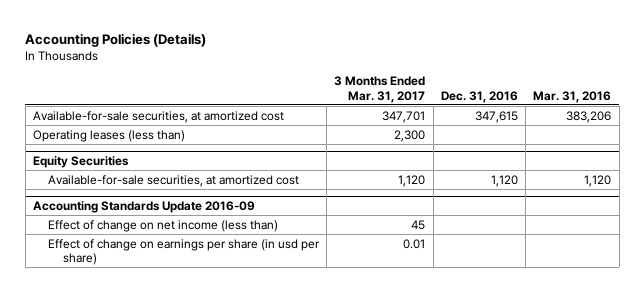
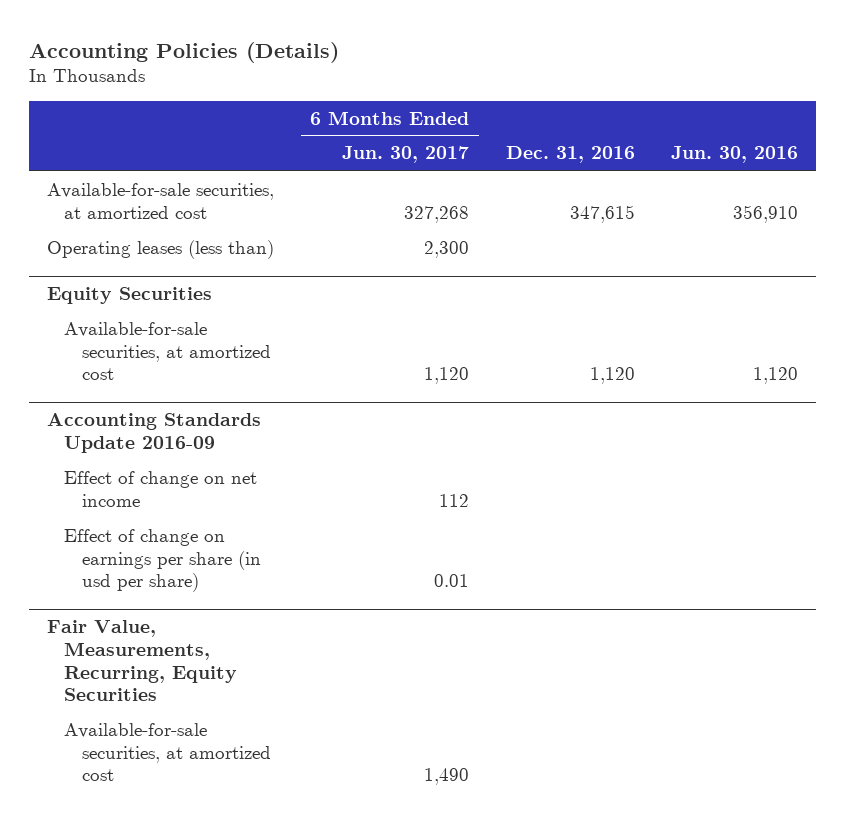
- | 3 Months Ended Mar. 31, 2017 | Dec. 31, 2016 | Mar. 31, 2016
+ | 6 Months Ended Jun. 30, 2017 | Dec. 31, 2016 | Jun. 30, 2016
@ Accounting Standards Update 2016-09
- Effect of change on net income (less than) | 45 | |
+ Effect of change on net income | 112 | |
+ Fair Value, Measurements, Recurring, Equity Securities
+ Available-for-sale securities, at amortized cost | 1,490 | |

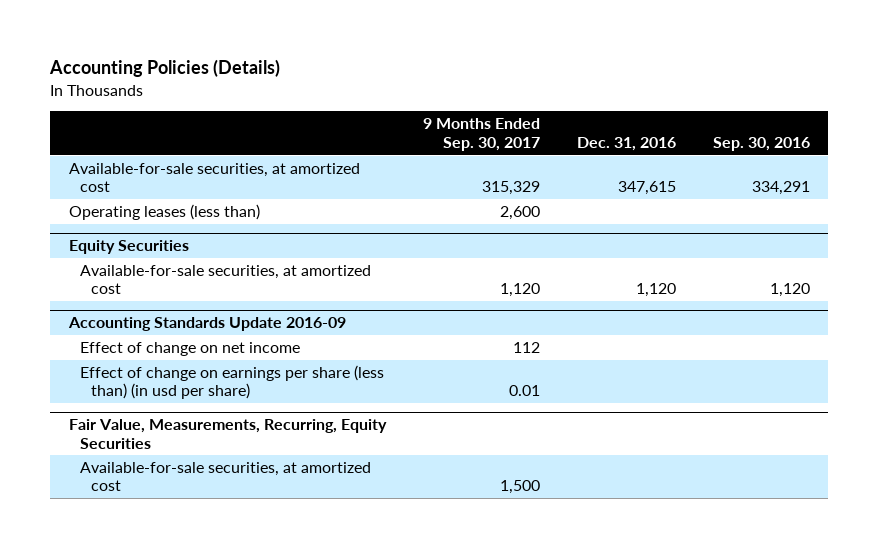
- | 6 Months Ended Jun. 30, 2017 | Dec. 31, 2016 | Jun. 30, 2016
+ | 9 Months Ended Sep. 30, 2017 | Dec. 31, 2016 | Sep. 30, 2016
@ Accounting Standards Update 2016-09
- Effect of change on earnings per share (in usd per share) | 0.01 | |
+ Effect of change on earnings per share (less than) (in usd per share) | 0.01 | |

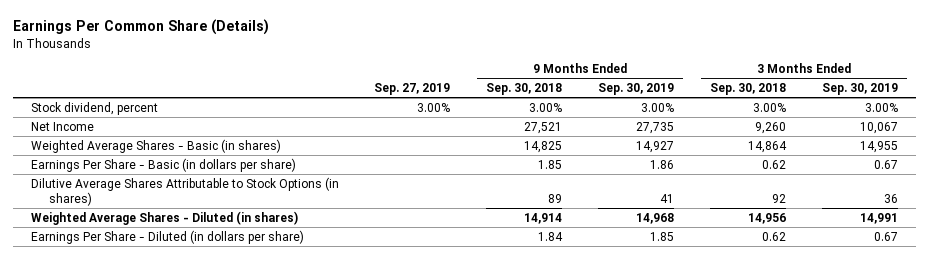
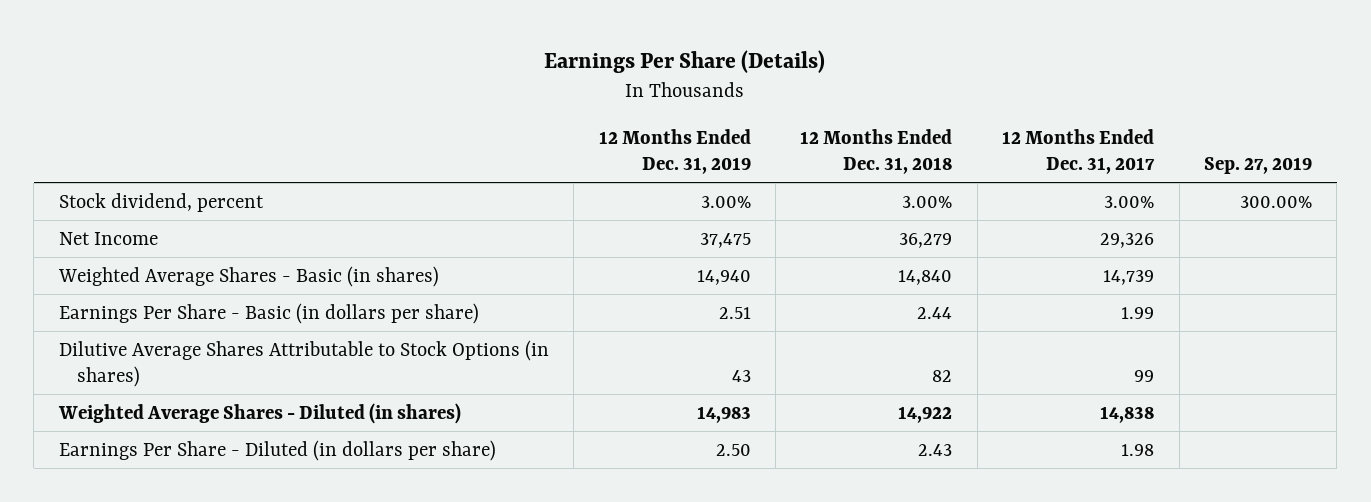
- Earnings Per Common Share (Details)
+ Earnings Per Share (Details)
- | Sep. 27, 2019 | 9 Months Ended Sep. 30, 2018 | 9 Months Ended Sep. 30, 2019 | 3 Months Ended Sep. 30, 2018 | 3 Months Ended Sep. 30, 2019
+ | 12 Months Ended Dec. 31, 2019 | 12 Months Ended Dec. 31, 2018 | 12 Months Ended Dec. 31, 2017 | Sep. 27, 2019
- Stock dividend, percent | 3.00% | 3.00% | 3.00% | 3.00% | 3.00%
+ Stock dividend, percent | 3.00% | 3.00% | 3.00% | 300.00%

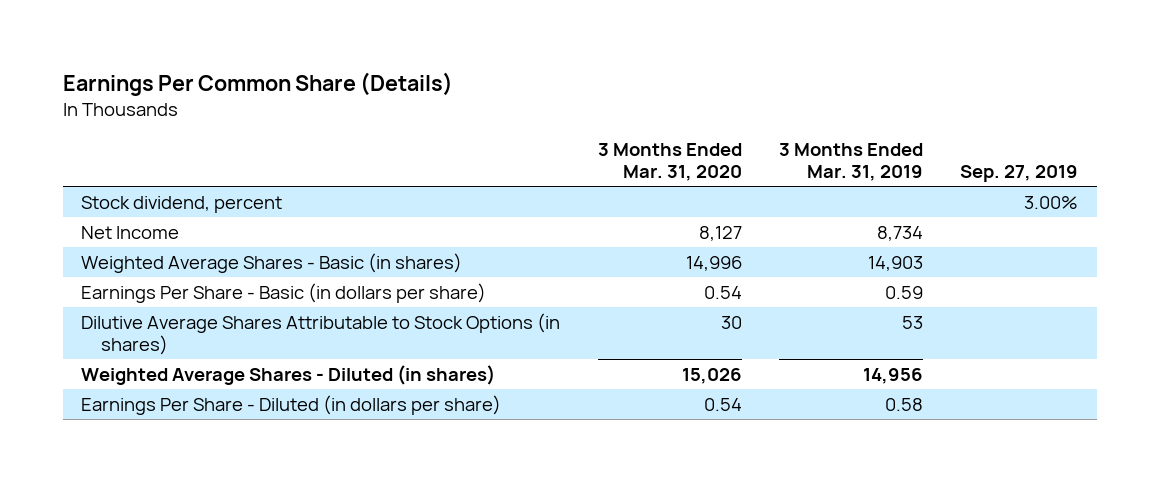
- Earnings Per Share (Details)
+ Earnings Per Common Share (Details)
- | 12 Months Ended Dec. 31, 2019 | 12 Months Ended Dec. 31, 2018 | 12 Months Ended Dec. 31, 2017 | Sep. 27, 2019
+ | 3 Months Ended Mar. 31, 2020 | 3 Months Ended Mar. 31, 2019 | Sep. 27, 2019
- Stock dividend, percent | 3.00% | 3.00% | 3.00% | 300.00%
+ Stock dividend, percent | | | 3.00%

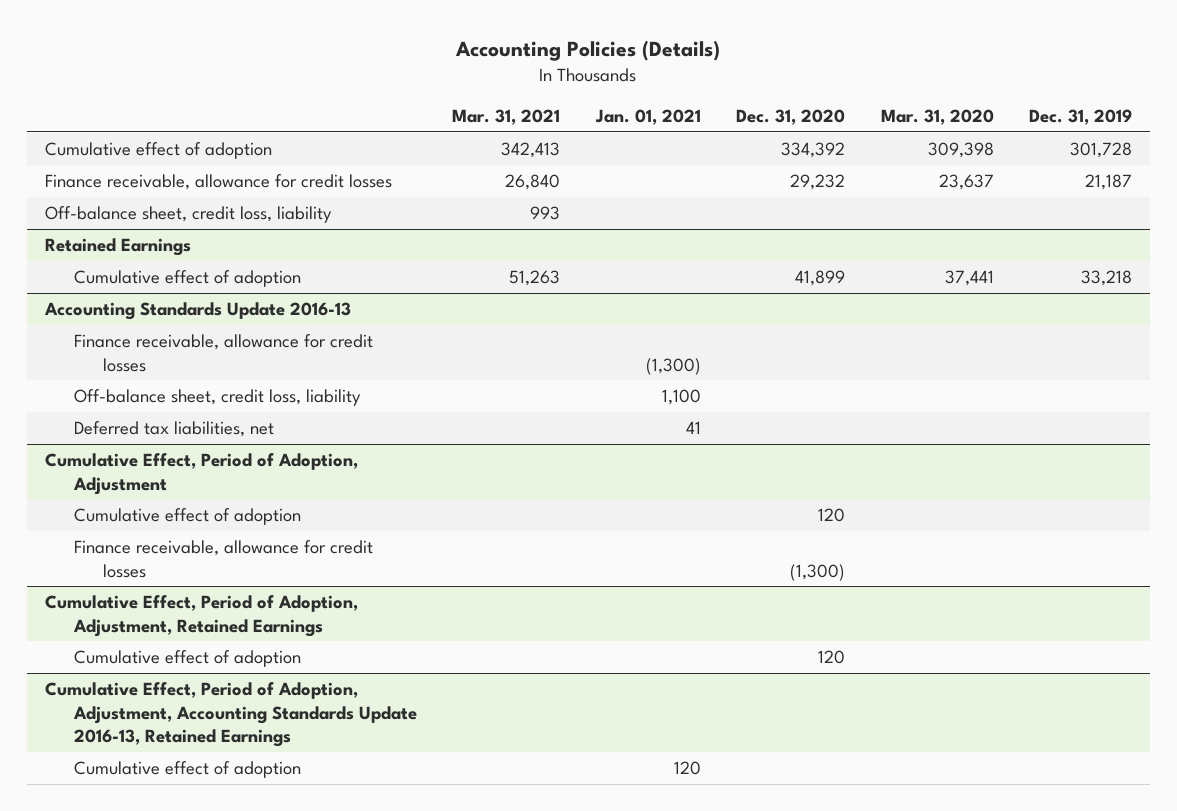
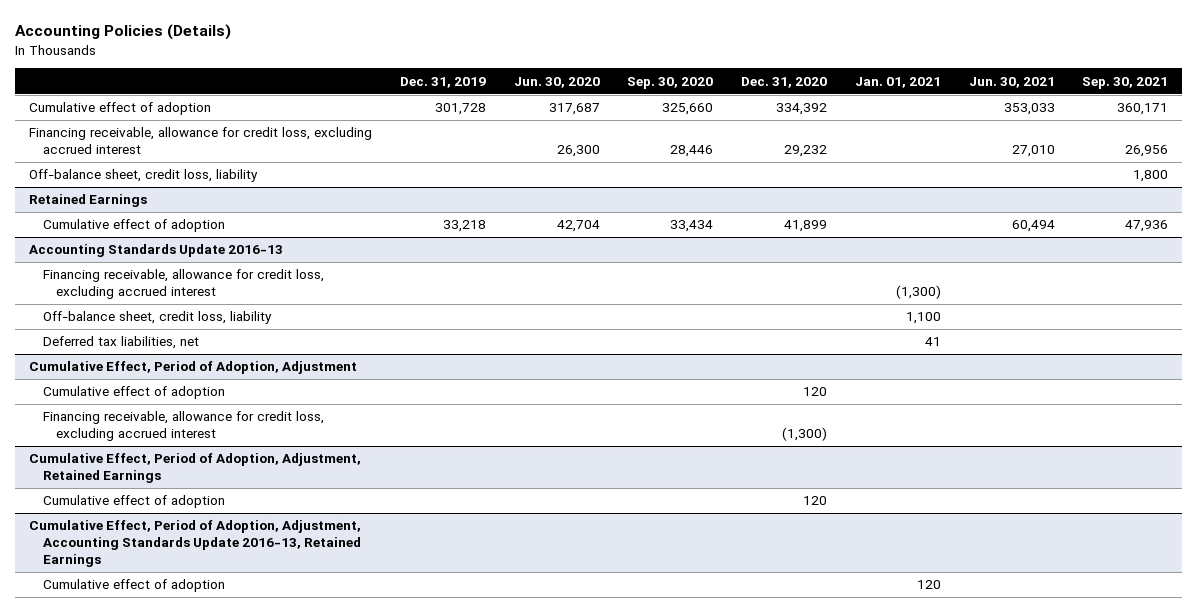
- | Mar. 31, 2021 | Jan. 01, 2021 | Dec. 31, 2020 | Mar. 31, 2020 | Dec. 31, 2019
+ | Dec. 31, 2019 | Jun. 30, 2020 | Sep. 30, 2020 | Dec. 31, 2020 | Jan. 01, 2021 | Jun. 30, 2021 | Sep. 30, 2021
- Finance receivable, allowance for credit losses | 26,840 | | 29,232 | 23,637 | 21,187
+ Financing receivable, allowance for credit loss, excluding accrued interest | | 26,300 | 28,446 | 29,232 | | 27,010 | 26,956
@ Accounting Standards Update 2016-13
- Finance receivable, allowance for credit losses | | (1,300) | | |
+ Financing receivable, allowance for credit loss, excluding accrued interest | | | | | (1,300) | |
@ Cumulative Effect, Period of Adoption, Adjustment
- Finance receivable, allowance for credit losses | | | (1,300) | |
+ Financing receivable, allowance for credit loss, excluding accrued interest | | | | (1,300) | | |

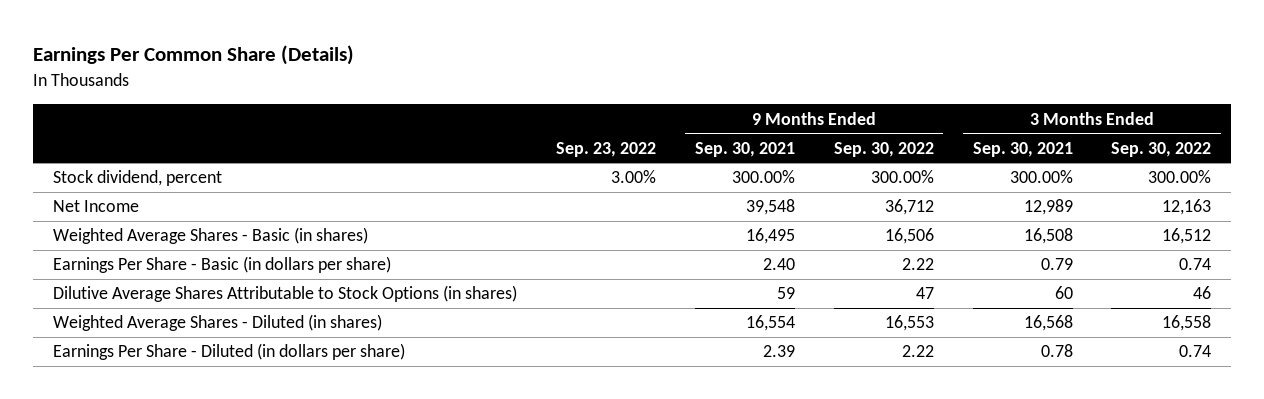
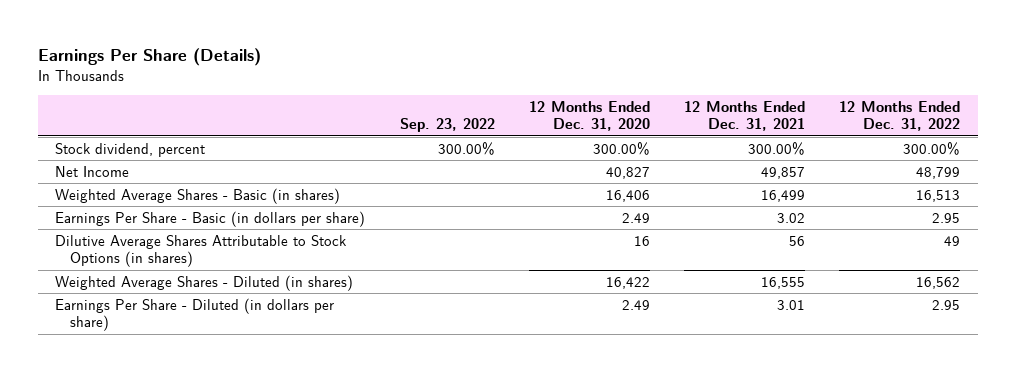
- Earnings Per Common Share (Details)
+ Earnings Per Share (Details)
- | Sep. 23, 2022 | 9 Months Ended Sep. 30, 2021 | 9 Months Ended Sep. 30, 2022 | 3 Months Ended Sep. 30, 2021 | 3 Months Ended Sep. 30, 2022
+ | Sep. 23, 2022 | 12 Months Ended Dec. 31, 2020 | 12 Months Ended Dec. 31, 2021 | 12 Months Ended Dec. 31, 2022
- Stock dividend, percent | 3.00% | 300.00% | 300.00% | 300.00% | 300.00%
+ Stock dividend, percent | 300.00% | 300.00% | 300.00% | 300.00%

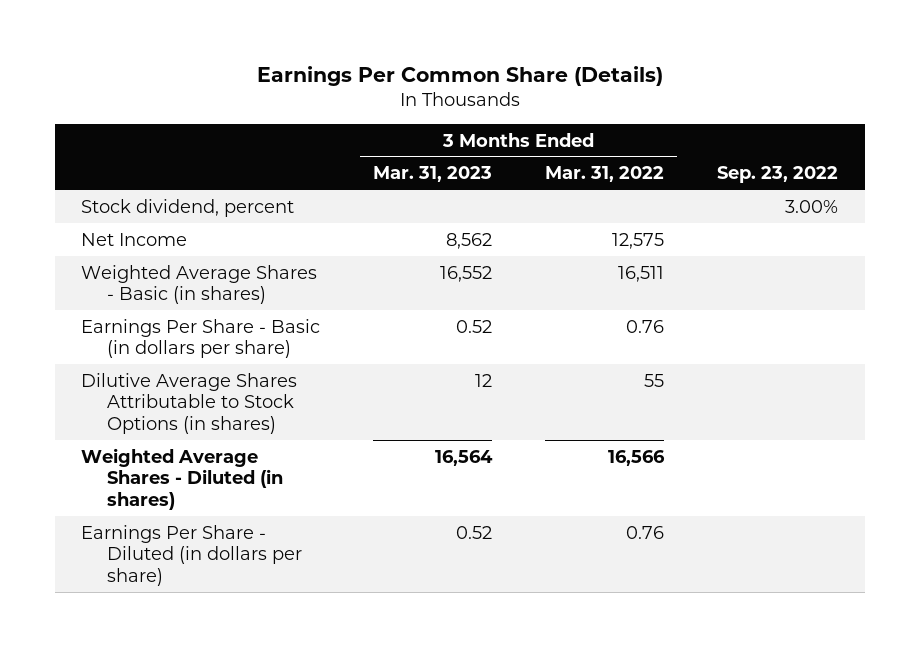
- Earnings Per Share (Details)
+ Earnings Per Common Share (Details)
- | Sep. 23, 2022 | 12 Months Ended Dec. 31, 2020 | 12 Months Ended Dec. 31, 2021 | 12 Months Ended Dec. 31, 2022
+ | 3 Months Ended Mar. 31, 2023 | 3 Months Ended Mar. 31, 2022 | Sep. 23, 2022
- Stock dividend, percent | 300.00% | 300.00% | 300.00% | 300.00%
+ Stock dividend, percent | | | 3.00%

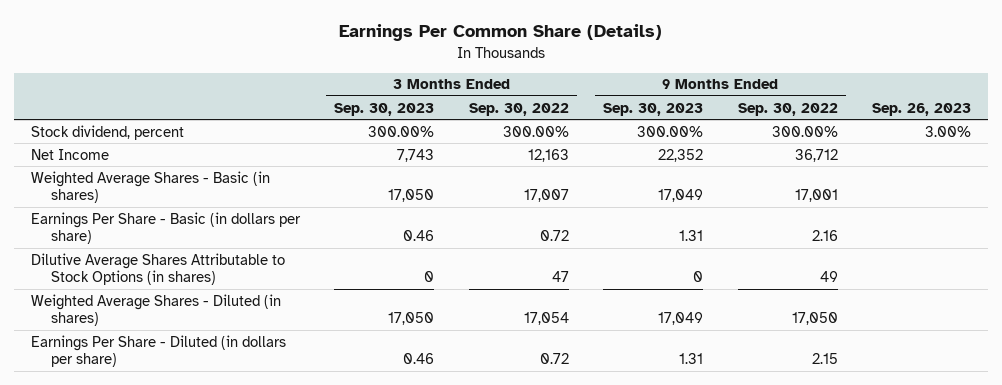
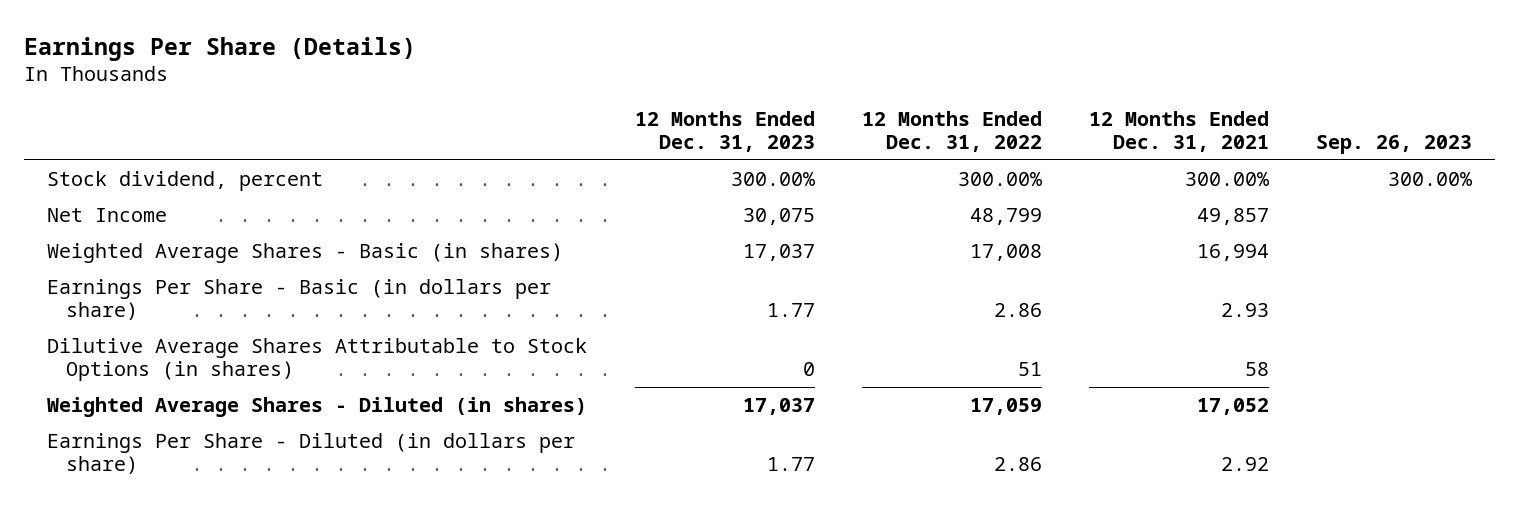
- Earnings Per Common Share (Details)
+ Earnings Per Share (Details)
- | 3 Months Ended Sep. 30, 2023 | 3 Months Ended Sep. 30, 2022 | 9 Months Ended Sep. 30, 2023 | 9 Months Ended Sep. 30, 2022 | Sep. 26, 2023
+ | 12 Months Ended Dec. 31, 2023 | 12 Months Ended Dec. 31, 2022 | 12 Months Ended Dec. 31, 2021 | Sep. 26, 2023
- Stock dividend, percent | 300.00% | 300.00% | 300.00% | 300.00% | 3.00%
+ Stock dividend, percent | 300.00% | 300.00% | 300.00% | 300.00%

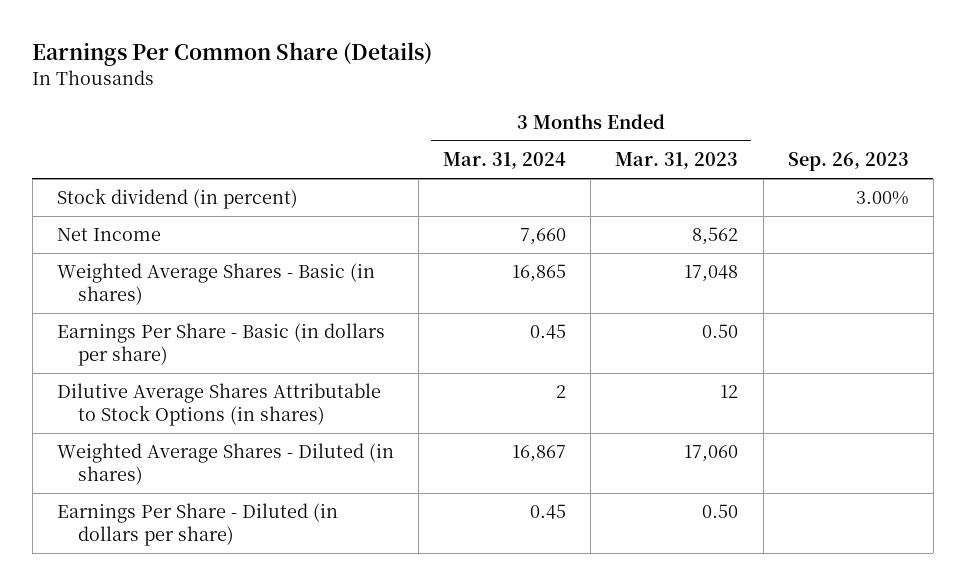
- Earnings Per Share (Details)
+ Earnings Per Common Share (Details)
- | 12 Months Ended Dec. 31, 2023 | 12 Months Ended Dec. 31, 2022 | 12 Months Ended Dec. 31, 2021 | Sep. 26, 2023
+ | 3 Months Ended Mar. 31, 2024 | 3 Months Ended Mar. 31, 2023 | Sep. 26, 2023
- Stock dividend, percent | 300.00% | 300.00% | 300.00% | 300.00%
+ Stock dividend (in percent) | | | 3.00%

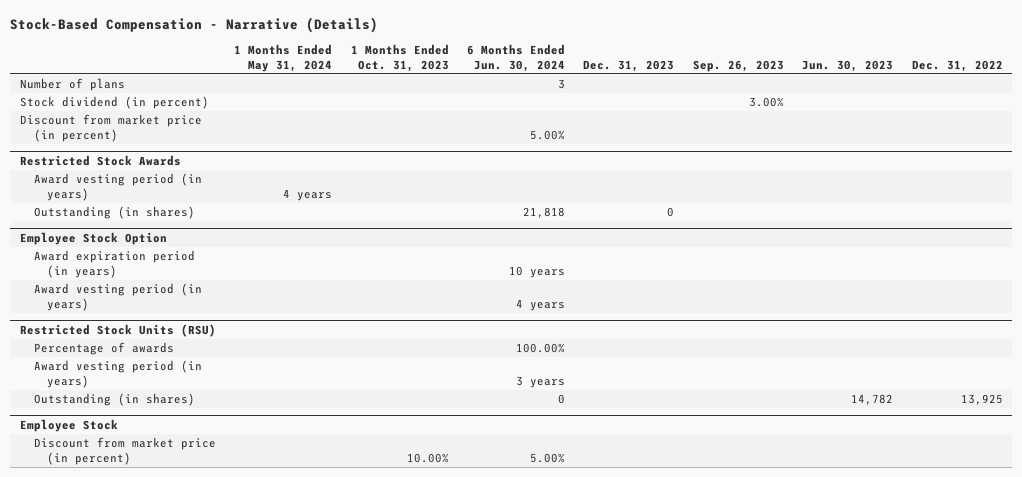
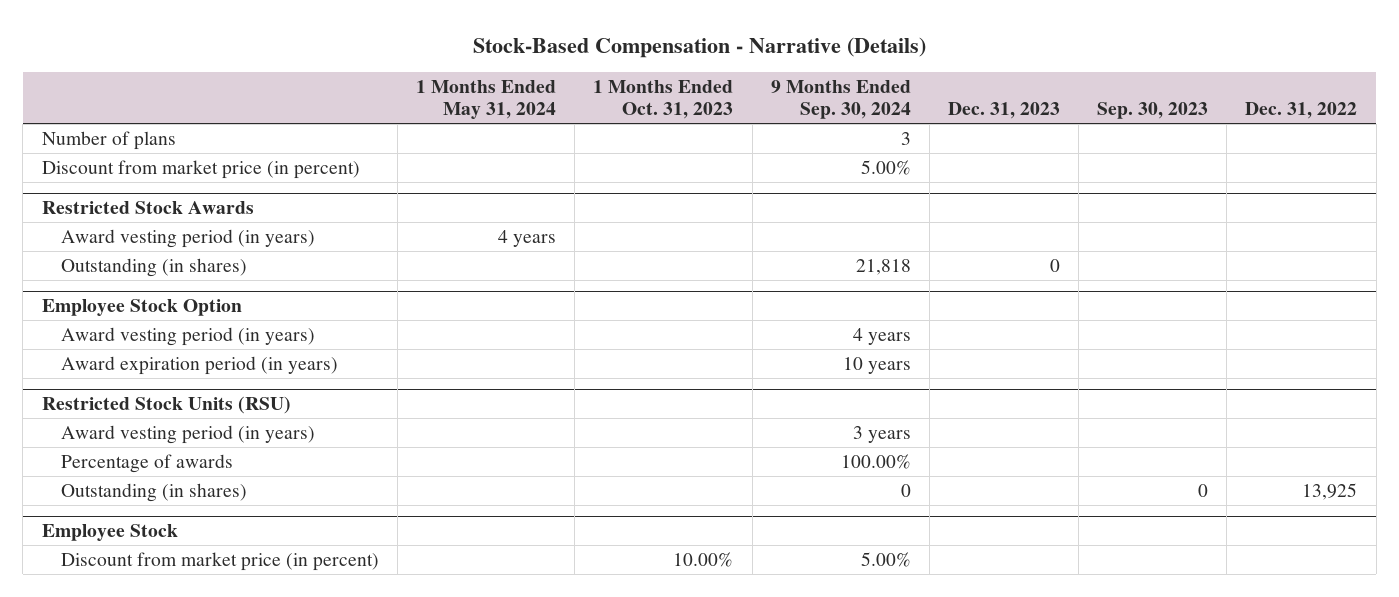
- | 1 Months Ended May 31, 2024 | 1 Months Ended Oct. 31, 2023 | 6 Months Ended Jun. 30, 2024 | Dec. 31, 2023 | Sep. 26, 2023 | Jun. 30, 2023 | Dec. 31, 2022
+ | 1 Months Ended May 31, 2024 | 1 Months Ended Oct. 31, 2023 | 9 Months Ended Sep. 30, 2024 | Dec. 31, 2023 | Sep. 30, 2023 | Dec. 31, 2022
- Stock dividend (in percent) | | | | | 3.00% | |
@ Employee Stock Option
moved down: Award expiration period (in years) | | | 10 years | | |
@ Restricted Stock Units (RSU)
moved down: Percentage of awards | | | 100.00% | | |

